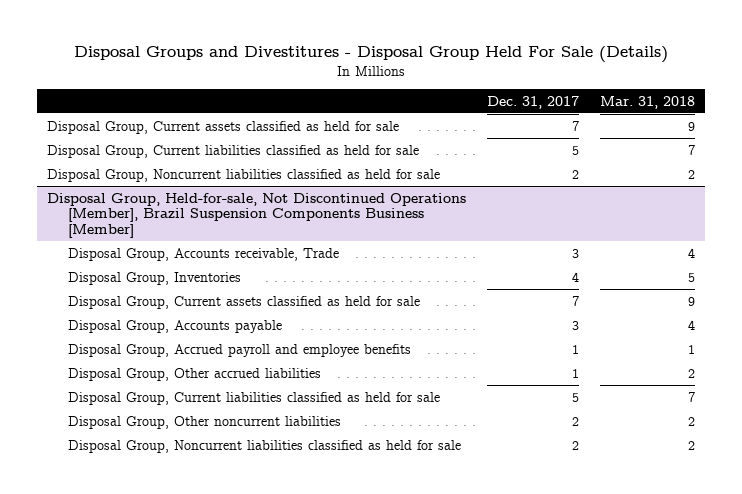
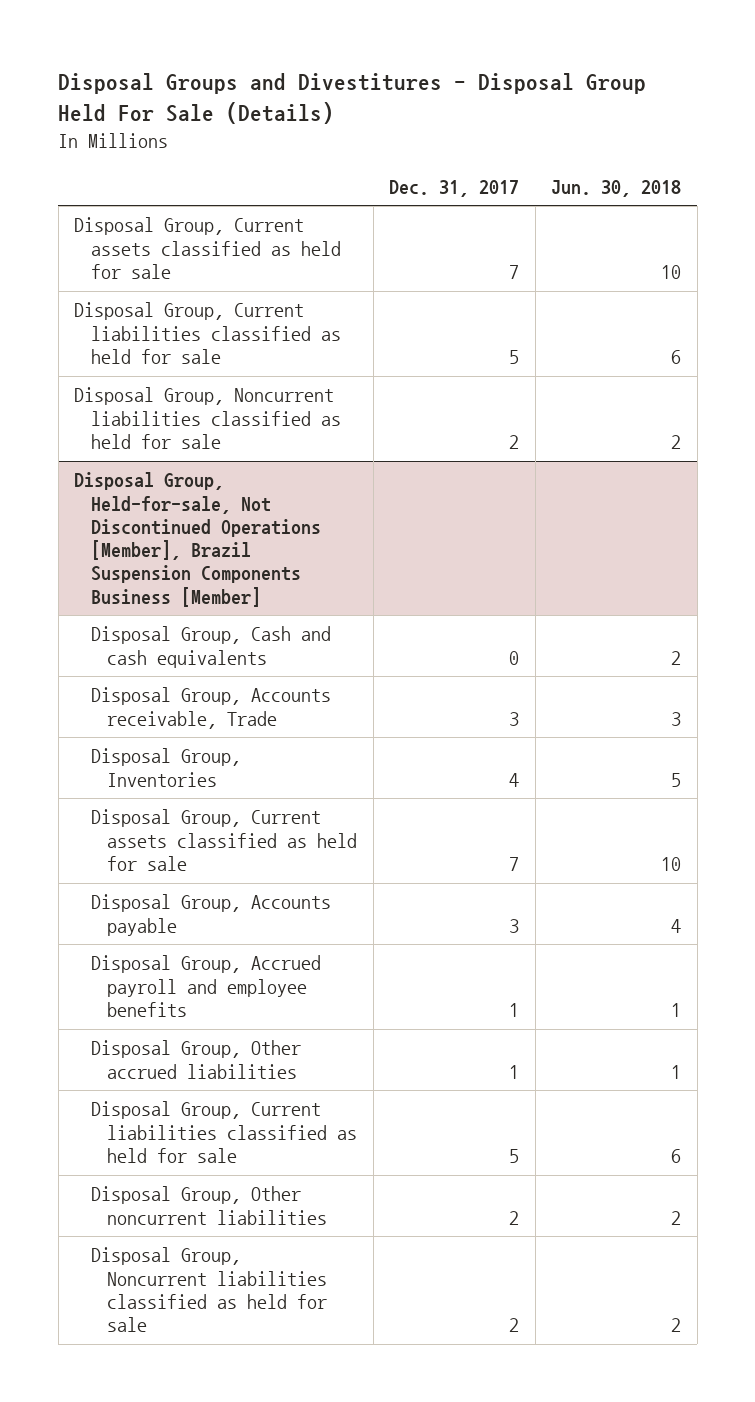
- | Dec. 31, 2017 | Mar. 31, 2018
+ | Dec. 31, 2017 | Jun. 30, 2018
@ Disposal Group, Held-for-sale, Not Discontinued Operations [Member], Brazil Suspension Components Business [Member]
+ Disposal Group, Cash and cash equivalents | 0 | 2

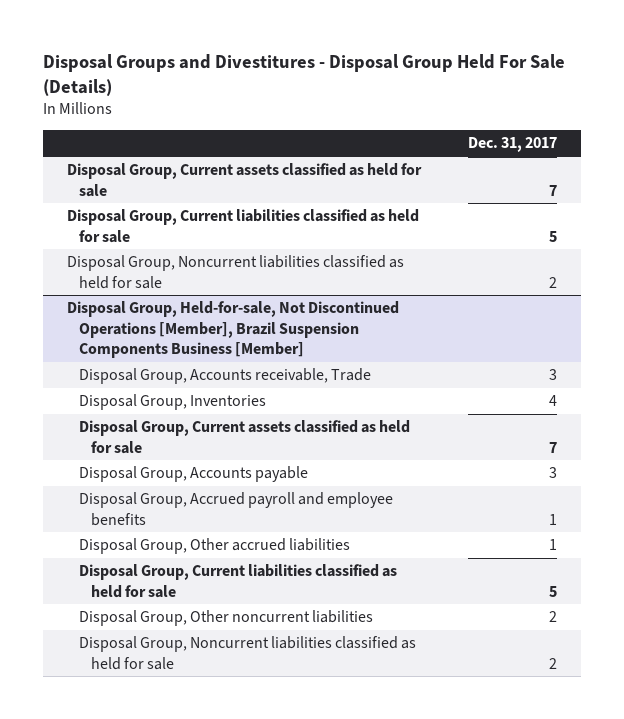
- | Dec. 31, 2017 | Jun. 30, 2018
+ | Dec. 31, 2017
@ Disposal Group, Held-for-sale, Not Discontinued Operations [Member], Brazil Suspension Components Business [Member]
- Disposal Group, Cash and cash equivalents | 0 | 2

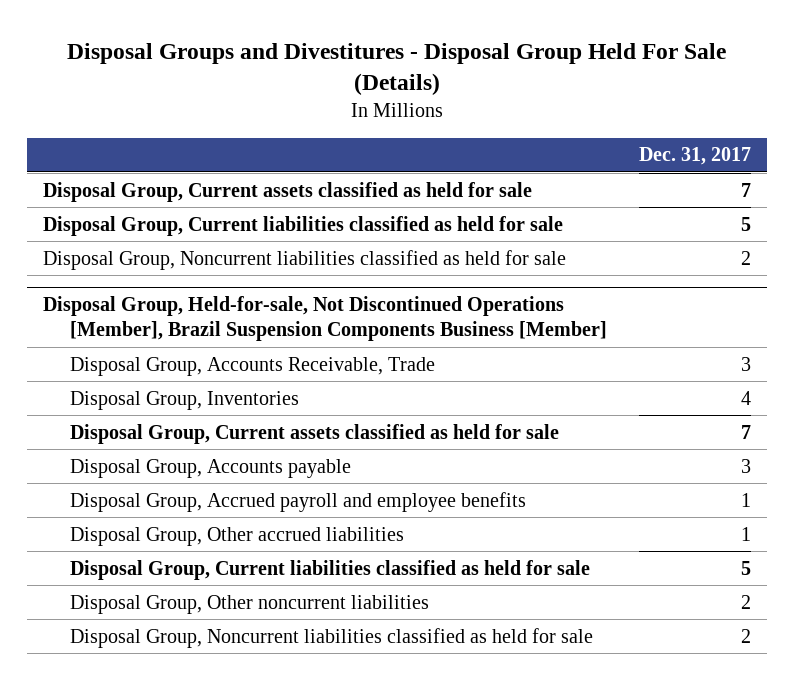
@ Disposal Group, Held-for-sale, Not Discontinued Operations [Member], Brazil Suspension Components Business [Member]
- Disposal Group, Accounts receivable, Trade | 3
+ Disposal Group, Accounts Receivable, Trade | 3

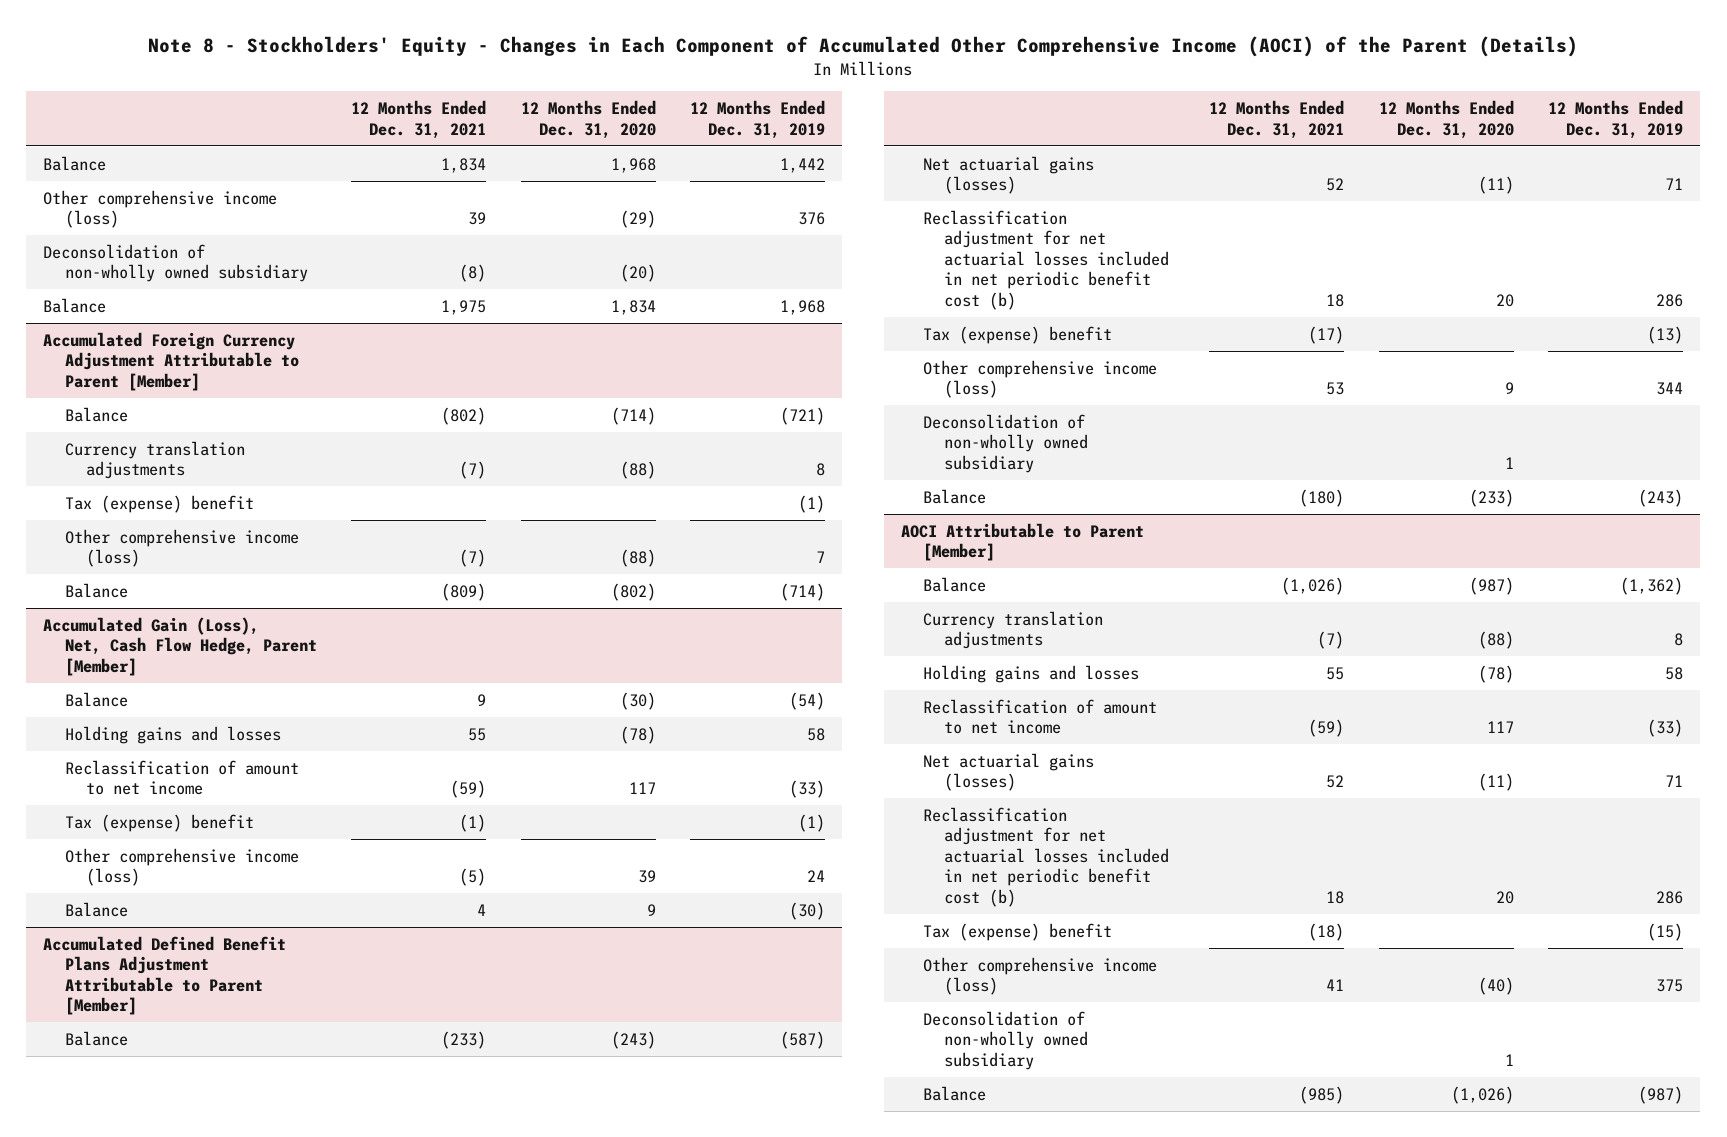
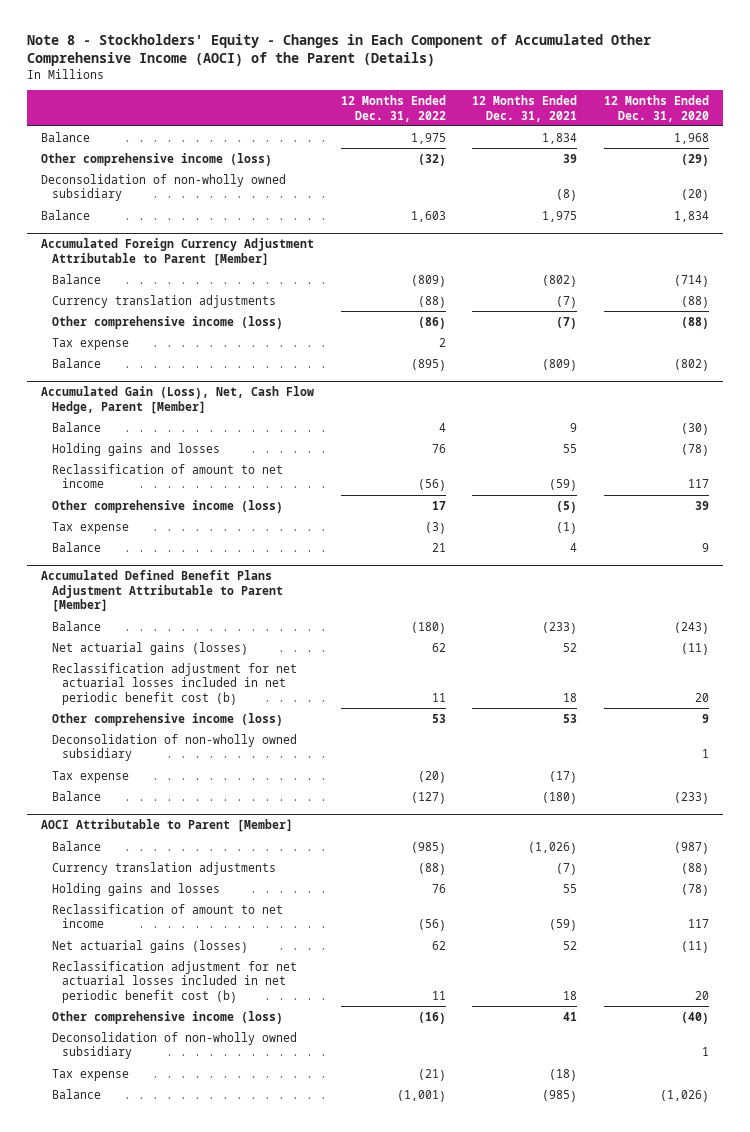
- | 12 Months Ended Dec. 31, 2021 | 12 Months Ended Dec. 31, 2020 | 12 Months Ended Dec. 31, 2019
+ | 12 Months Ended Dec. 31, 2022 | 12 Months Ended Dec. 31, 2021 | 12 Months Ended Dec. 31, 2020
@ Accumulated Foreign Currency Adjustment Attributable to Parent [Member]
- Tax (expense) benefit | | | (1)
+ Tax expense | 2 | |
@ Accumulated Gain (Loss), Net, Cash Flow Hedge, Parent [Member]
- Tax (expense) benefit | (1) | | (1)
+ Tax expense | (3) | (1) |
@ Accumulated Defined Benefit Plans Adjustment Attributable to Parent [Member]
- Tax (expense) benefit | (17) | | (13)
+ Tax expense | (20) | (17) |
@ AOCI Attributable to Parent [Member]
- Tax (expense) benefit | (18) | | (15)
+ Tax expense | (21) | (18) |

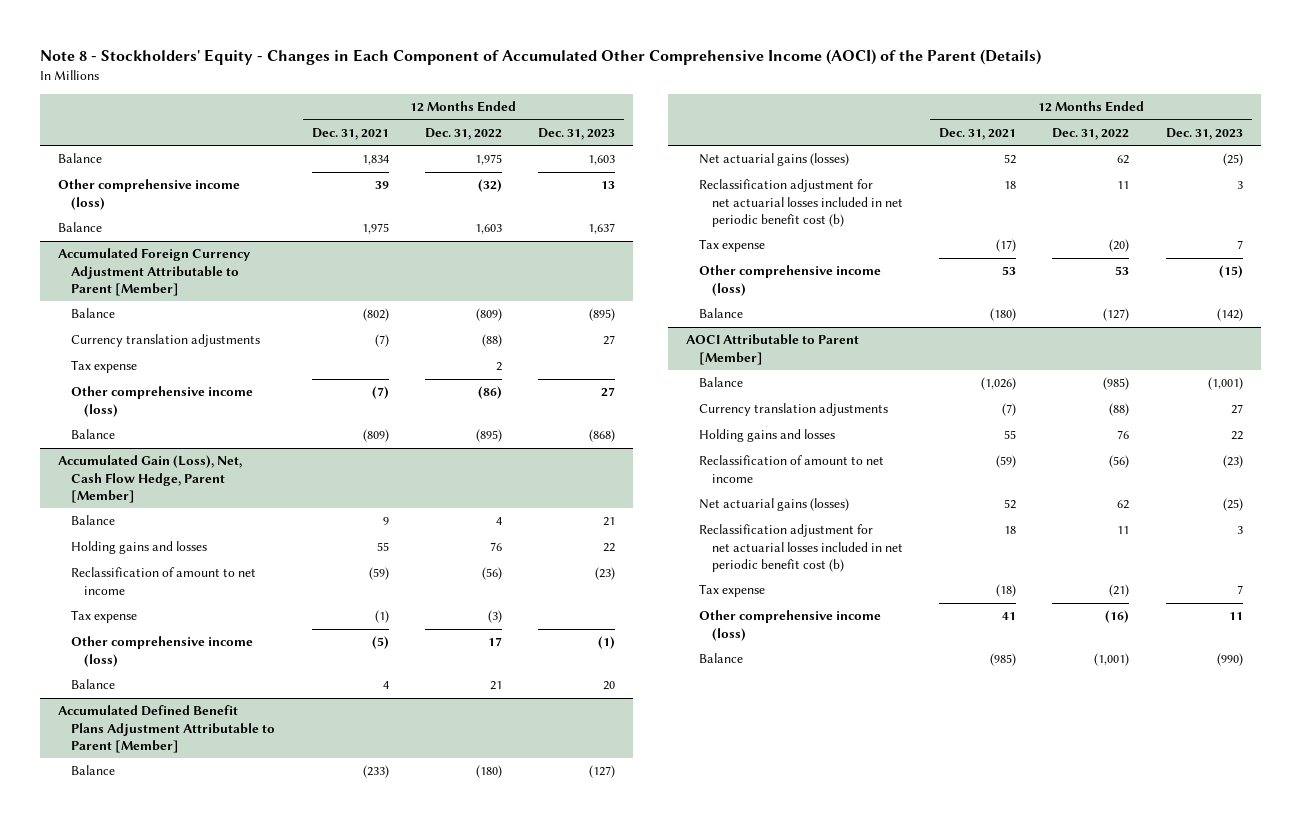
- | 12 Months Ended Dec. 31, 2022 | 12 Months Ended Dec. 31, 2021 | 12 Months Ended Dec. 31, 2020
+ | 12 Months Ended Dec. 31, 2021 | 12 Months Ended Dec. 31, 2022 | 12 Months Ended Dec. 31, 2023
- Deconsolidation of non-wholly owned subsidiary | | (8) | (20)
@ Accumulated Foreign Currency Adjustment Attributable to Parent [Member]
moved down: Other comprehensive income (loss) | (7) | (86) | 27
@ Accumulated Gain (Loss), Net, Cash Flow Hedge, Parent [Member]
moved down: Other comprehensive income (loss) | (5) | 17 | (1)
@ Accumulated Defined Benefit Plans Adjustment Attributable to Parent [Member]
- Deconsolidation of non-wholly owned subsidiary | | | 1
moved down: Other comprehensive income (loss) | 53 | 53 | (15)
@ AOCI Attributable to Parent [Member]
- Deconsolidation of non-wholly owned subsidiary | | | 1
moved down: Other comprehensive income (loss) | 41 | (16) | 11

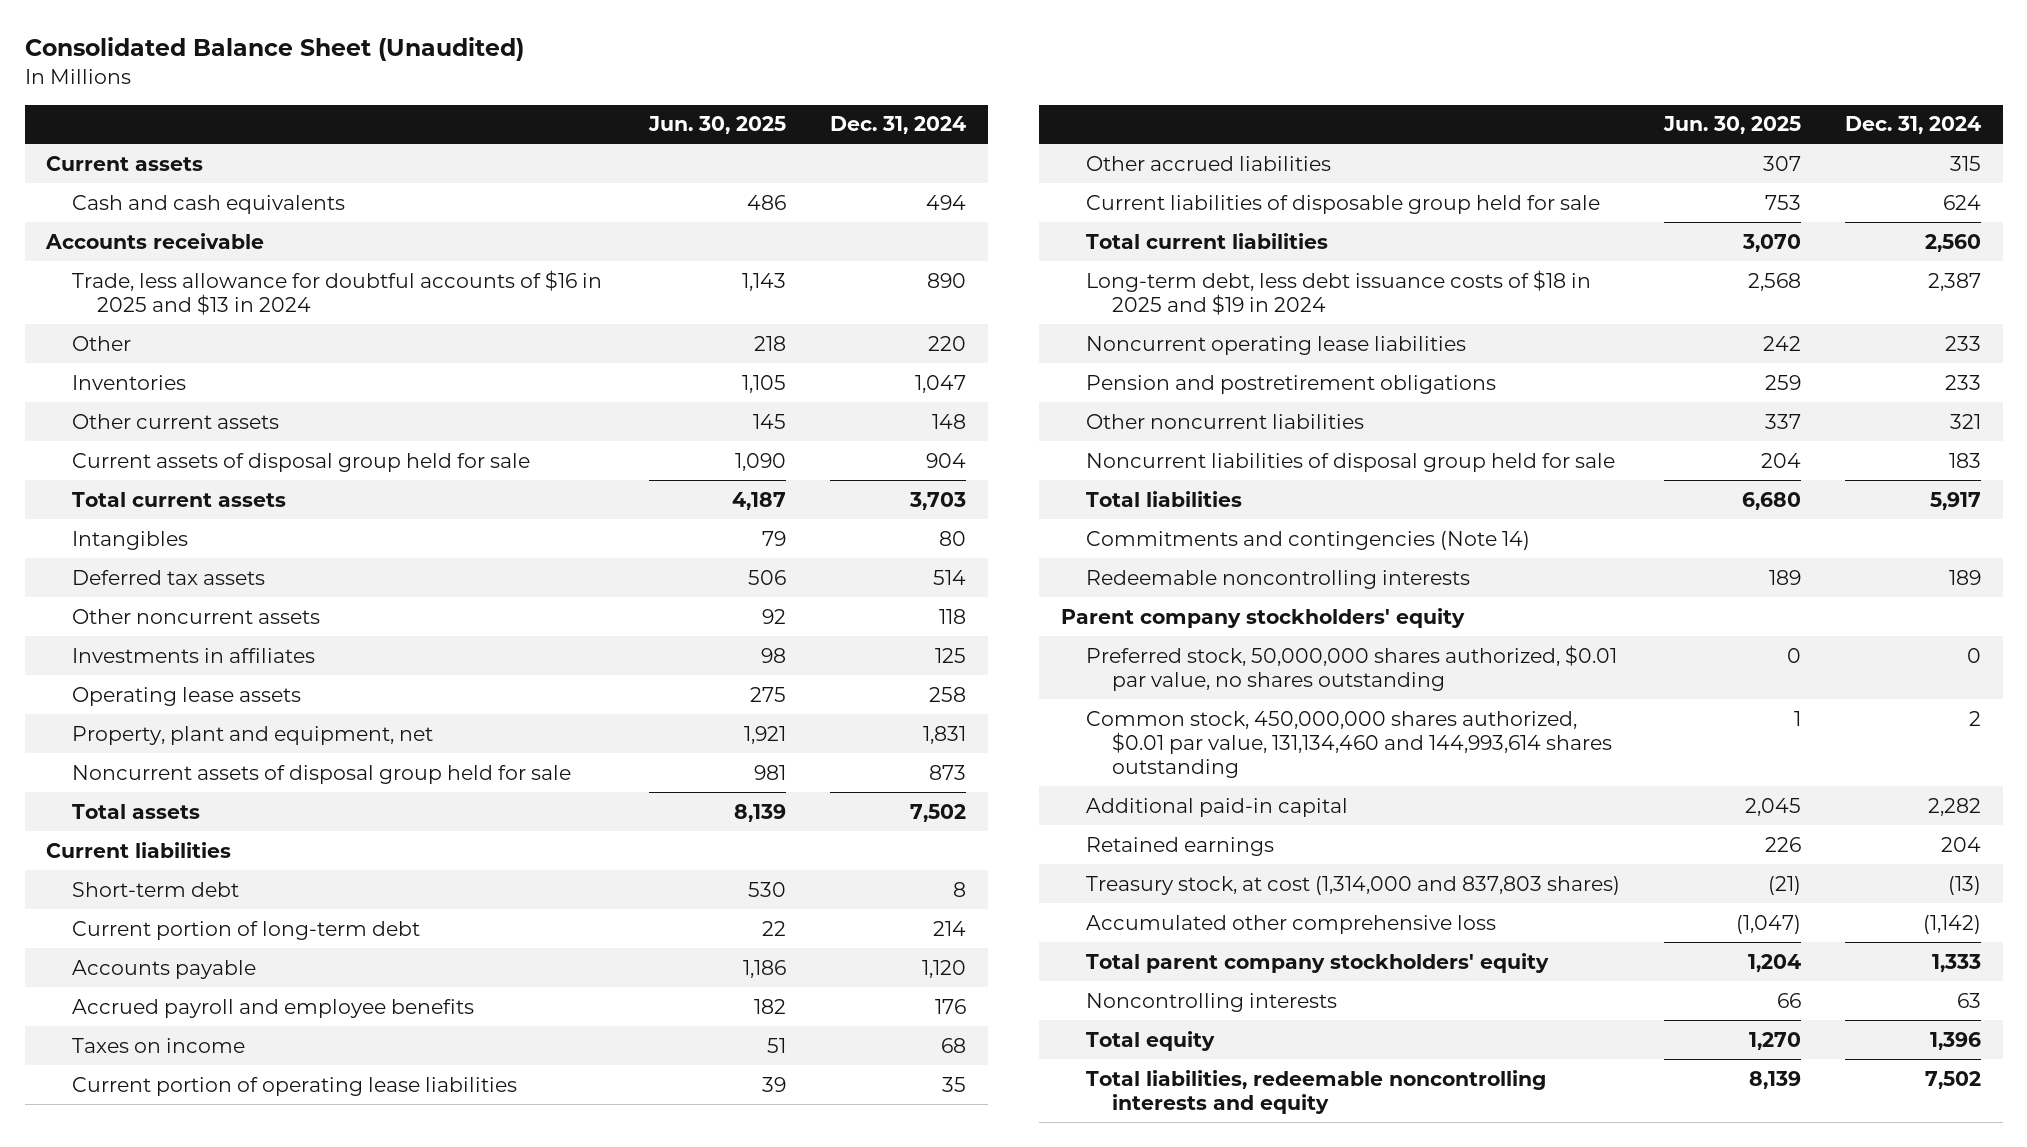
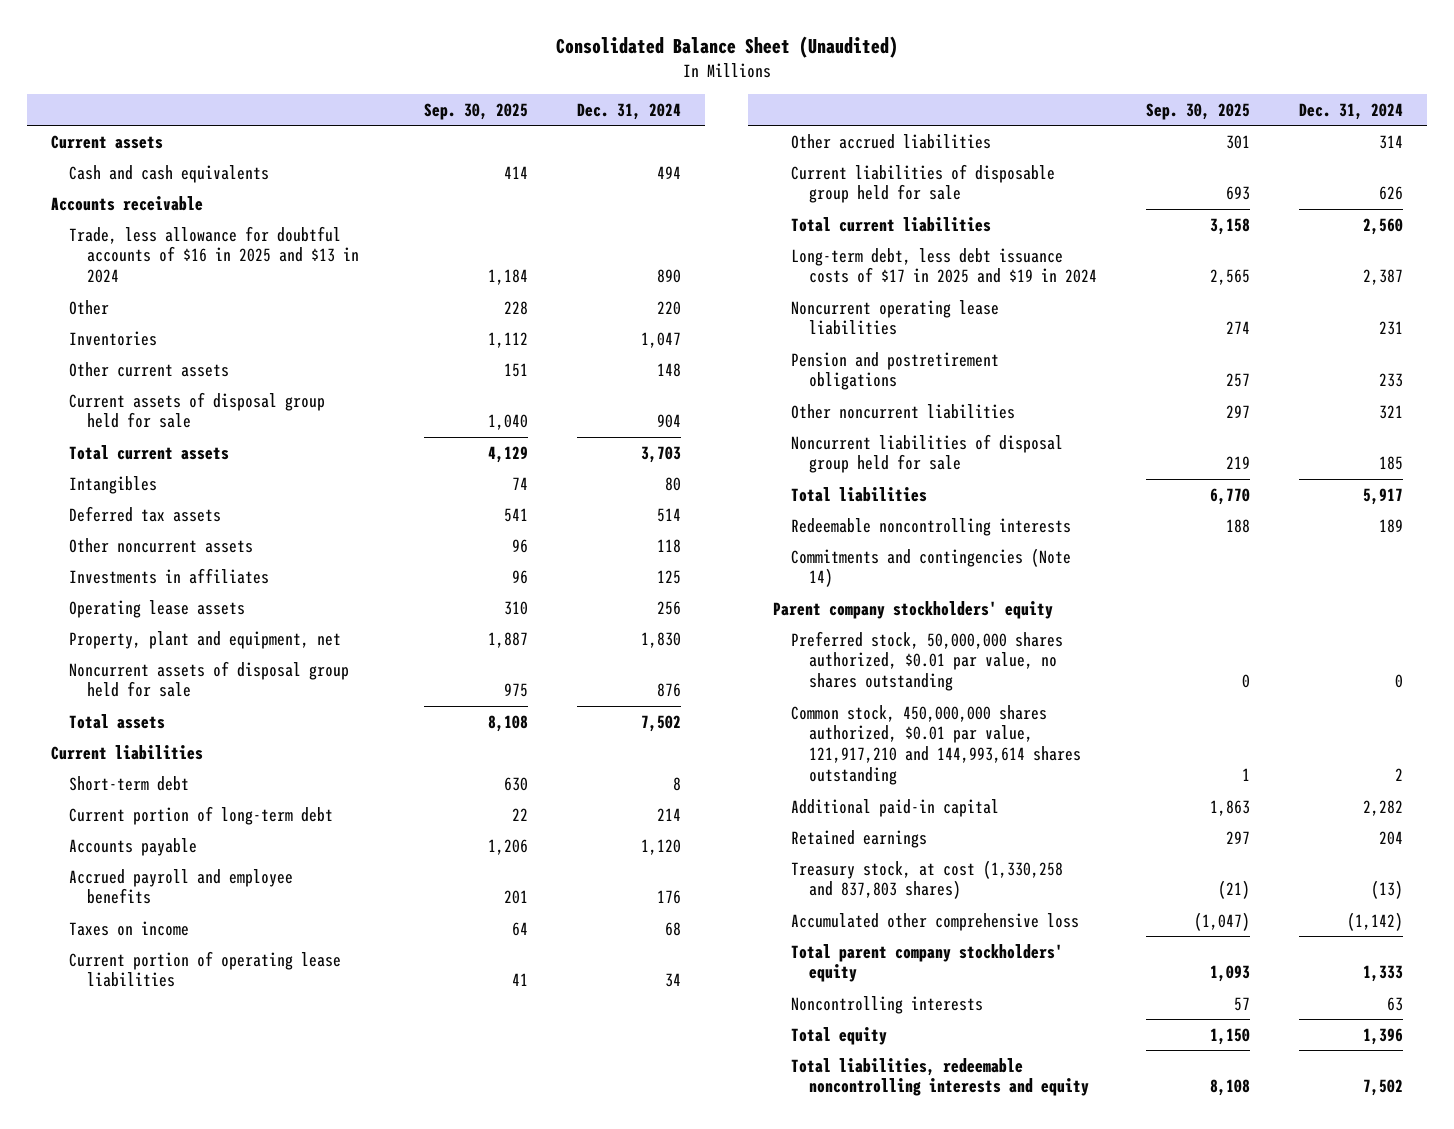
- | Jun. 30, 2025 | Dec. 31, 2024
+ | Sep. 30, 2025 | Dec. 31, 2024
- Operating lease assets | 275 | 258
- Property, plant and equipment, net | 1,921 | 1,831
- Noncurrent assets of disposal group held for sale | 981 | 873
+ Operating lease assets | 310 | 256
+ Property, plant and equipment, net | 1,887 | 1,830
+ Noncurrent assets of disposal group held for sale | 975 | 876
- Current portion of operating lease liabilities | 39 | 35
- Other accrued liabilities | 307 | 315
- Current liabilities of disposable group held for sale | 753 | 624
+ Current portion of operating lease liabilities | 41 | 34
+ Other accrued liabilities | 301 | 314
+ Current liabilities of disposable group held for sale | 693 | 626
- Long-term debt, less debt issuance costs of $18 in 2025 and $19 in 2024 | 2,568 | 2,387
- Noncurrent operating lease liabilities | 242 | 233
+ Long-term debt, less debt issuance costs of $17 in 2025 and $19 in 2024 | 2,565 | 2,387
+ Noncurrent operating lease liabilities | 274 | 231
- Noncurrent liabilities of disposal group held for sale | 204 | 183
+ Noncurrent liabilities of disposal group held for sale | 219 | 185
moved down: Commitments and contingencies (Note 14)
- Common stock, 450,000,000 shares authorized, $0.01 par value, 131,134,460 and 144,993,614 shares outstanding | 1 | 2
+ Common stock, 450,000,000 shares authorized, $0.01 par value, 121,917,210 and 144,993,614 shares outstanding | 1 | 2
- Treasury stock, at cost (1,314,000 and 837,803 shares) | (21) | (13)
+ Treasury stock, at cost (1,330,258 and 837,803 shares) | (21) | (13)

